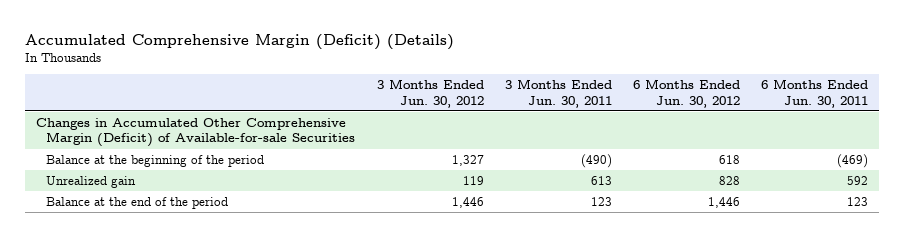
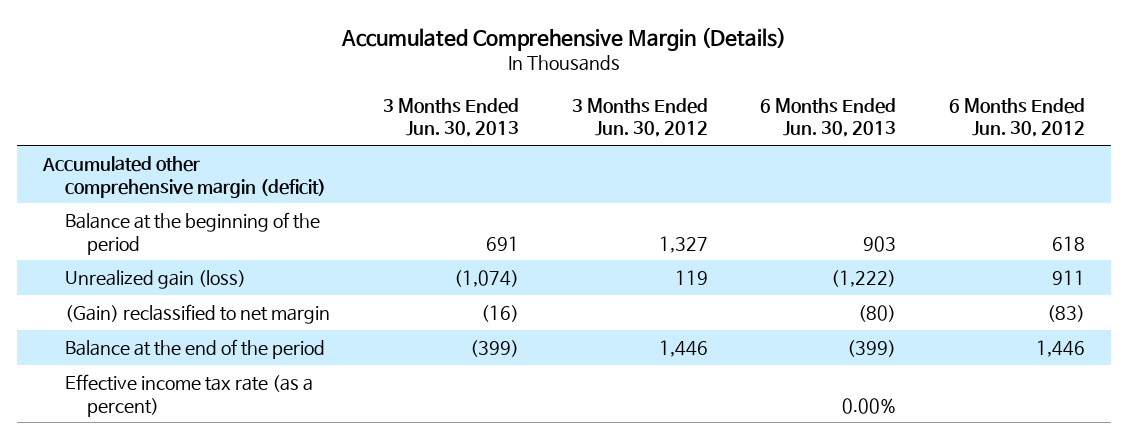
- Accumulated Comprehensive Margin (Deficit) (Details)
+ Accumulated Comprehensive Margin (Details)
- | 3 Months Ended Jun. 30, 2012 | 3 Months Ended Jun. 30, 2011 | 6 Months Ended Jun. 30, 2012 | 6 Months Ended Jun. 30, 2011
+ | 3 Months Ended Jun. 30, 2013 | 3 Months Ended Jun. 30, 2012 | 6 Months Ended Jun. 30, 2013 | 6 Months Ended Jun. 30, 2012
- Changes in Accumulated Other Comprehensive Margin (Deficit) of Available-for-sale Securities
+ Accumulated other comprehensive margin (deficit)
- Unrealized gain | 119 | 613 | 828 | 592
+ Unrealized gain (loss) | (1,074) | 119 | (1,222) | 911
+ (Gain) reclassified to net margin | (16) | | (80) | (83)
+ Effective income tax rate (as a percent) | | | 0.00% |

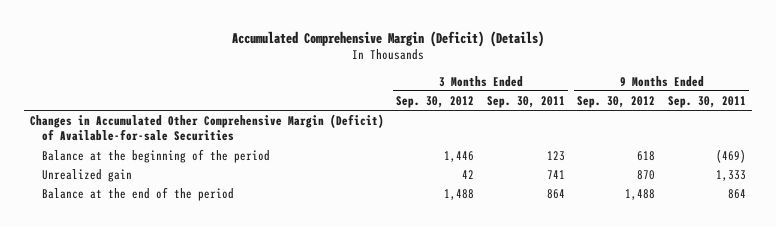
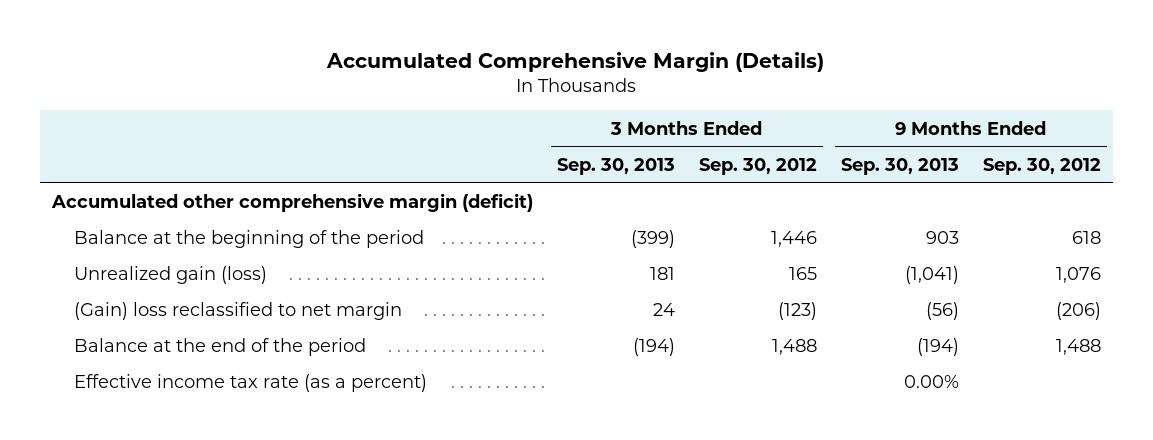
- Accumulated Comprehensive Margin (Deficit) (Details)
+ Accumulated Comprehensive Margin (Details)
- | 3 Months Ended Sep. 30, 2012 | 3 Months Ended Sep. 30, 2011 | 9 Months Ended Sep. 30, 2012 | 9 Months Ended Sep. 30, 2011
+ | 3 Months Ended Sep. 30, 2013 | 3 Months Ended Sep. 30, 2012 | 9 Months Ended Sep. 30, 2013 | 9 Months Ended Sep. 30, 2012
- Changes in Accumulated Other Comprehensive Margin (Deficit) of Available-for-sale Securities
+ Accumulated other comprehensive margin (deficit)
- Unrealized gain | 42 | 741 | 870 | 1,333
+ Unrealized gain (loss) | 181 | 165 | (1,041) | 1,076
+ (Gain) loss reclassified to net margin | 24 | (123) | (56) | (206)
+ Effective income tax rate (as a percent) | | | 0.00% |

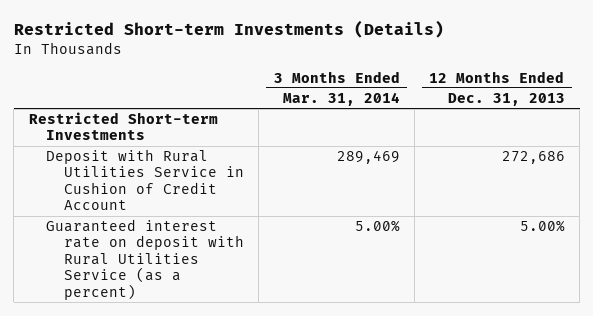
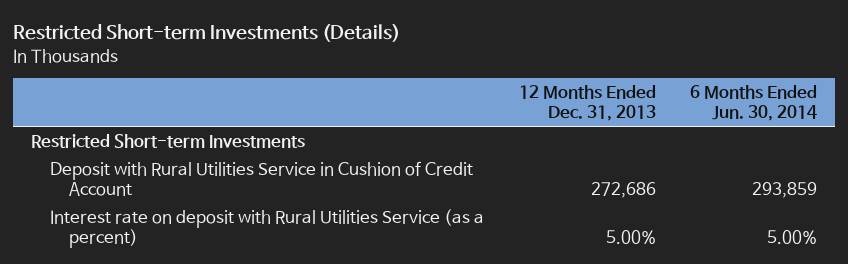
- | 3 Months Ended Mar. 31, 2014 | 12 Months Ended Dec. 31, 2013
+ | 12 Months Ended Dec. 31, 2013 | 6 Months Ended Jun. 30, 2014
- Guaranteed interest rate on deposit with Rural Utilities Service (as a percent) | 5.00% | 5.00%
+ Interest rate on deposit with Rural Utilities Service (as a percent) | 5.00% | 5.00%

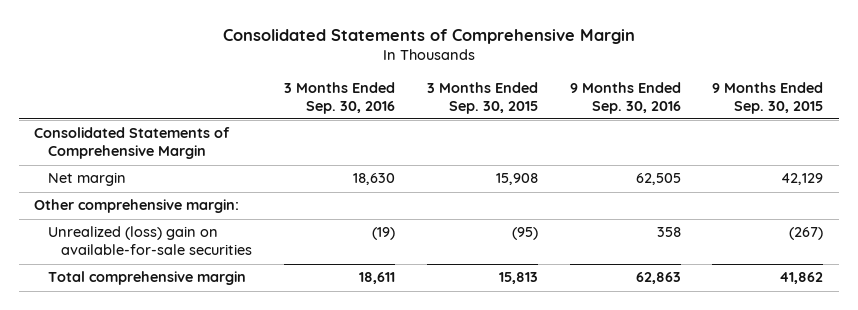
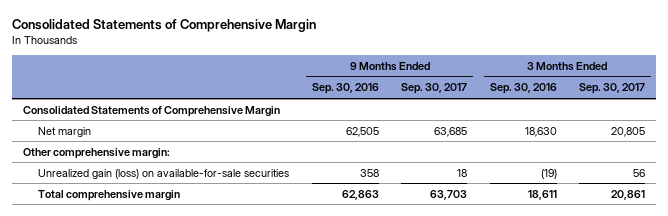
- | 3 Months Ended Sep. 30, 2016 | 3 Months Ended Sep. 30, 2015 | 9 Months Ended Sep. 30, 2016 | 9 Months Ended Sep. 30, 2015
+ | 9 Months Ended Sep. 30, 2016 | 9 Months Ended Sep. 30, 2017 | 3 Months Ended Sep. 30, 2016 | 3 Months Ended Sep. 30, 2017
- Unrealized (loss) gain on available-for-sale securities | (19) | (95) | 358 | (267)
+ Unrealized gain (loss) on available-for-sale securities | 358 | 18 | (19) | 56

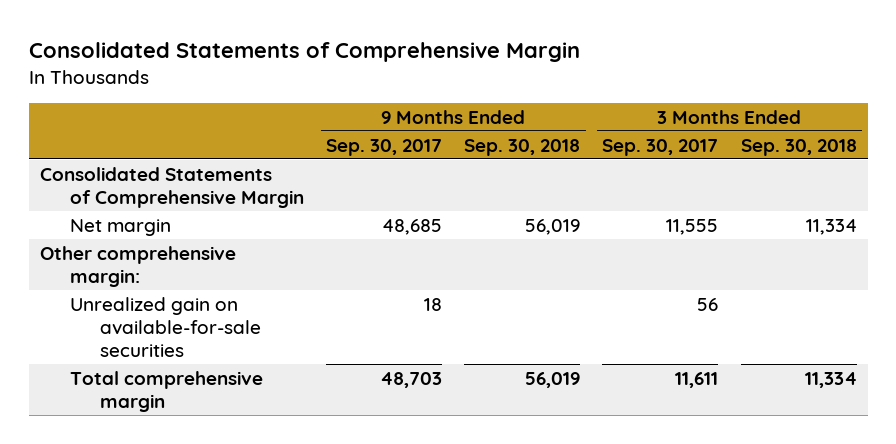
- | 9 Months Ended Sep. 30, 2016 | 9 Months Ended Sep. 30, 2017 | 3 Months Ended Sep. 30, 2016 | 3 Months Ended Sep. 30, 2017
+ | 9 Months Ended Sep. 30, 2017 | 9 Months Ended Sep. 30, 2018 | 3 Months Ended Sep. 30, 2017 | 3 Months Ended Sep. 30, 2018
- Net margin | 62,505 | 63,685 | 18,630 | 20,805
+ Net margin | 48,685 | 56,019 | 11,555 | 11,334
- Unrealized gain (loss) on available-for-sale securities | 358 | 18 | (19) | 56
- Total comprehensive margin | 62,863 | 63,703 | 18,611 | 20,861
+ Unrealized gain on available-for-sale securities | 18 | | 56 |
+ Total comprehensive margin | 48,703 | 56,019 | 11,611 | 11,334

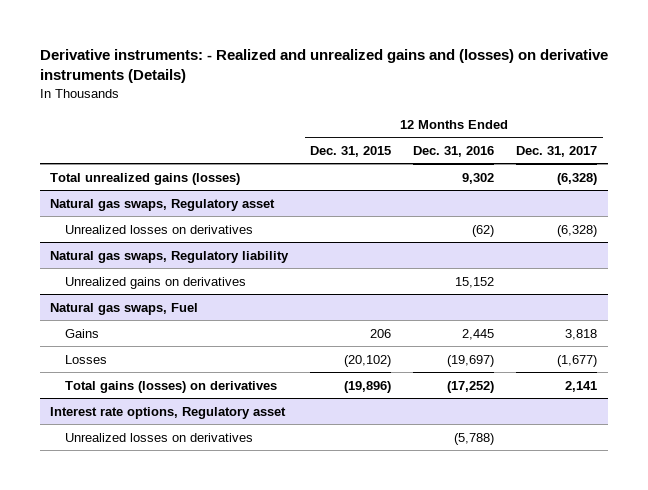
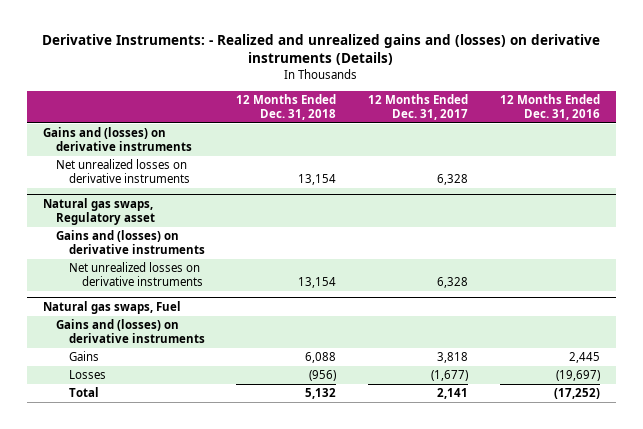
- Derivative instruments: - Realized and unrealized gains and (losses) on derivative instruments (Details)
+ Derivative Instruments: - Realized and unrealized gains and (losses) on derivative instruments (Details)
- | 12 Months Ended Dec. 31, 2015 | 12 Months Ended Dec. 31, 2016 | 12 Months Ended Dec. 31, 2017
+ | 12 Months Ended Dec. 31, 2018 | 12 Months Ended Dec. 31, 2017 | 12 Months Ended Dec. 31, 2016
- Total unrealized gains (losses) | | 9,302 | (6,328)
+ Gains and (losses) on derivative instruments
+ Net unrealized losses on derivative instruments | 13,154 | 6,328 |
@ Natural gas swaps, Regulatory asset
- Unrealized losses on derivatives | | (62) | (6,328)
- Natural gas swaps, Regulatory liability
- Unrealized gains on derivatives | | 15,152 |
@ Natural gas swaps, Regulatory asset
+ Gains and (losses) on derivative instruments
+ Net unrealized losses on derivative instruments | 13,154 | 6,328 |
@ Natural gas swaps, Fuel
+ Gains and (losses) on derivative instruments
- Total gains (losses) on derivatives | (19,896) | (17,252) | 2,141
- Interest rate options, Regulatory asset
- Unrealized losses on derivatives | | (5,788) |
@ Natural gas swaps, Fuel
+ Total | 5,132 | 2,141 | (17,252)

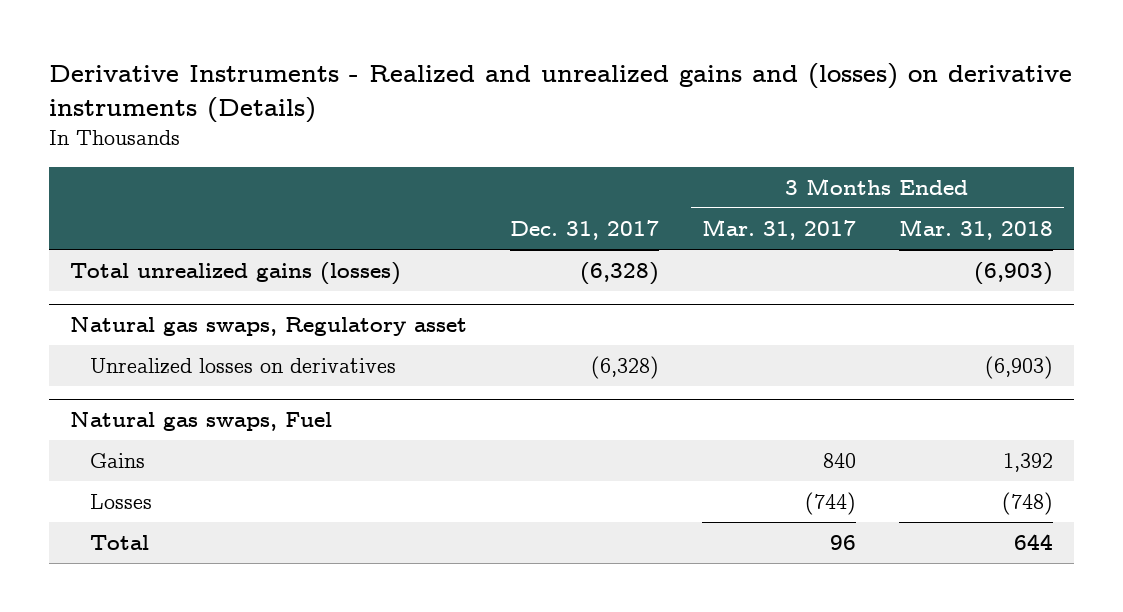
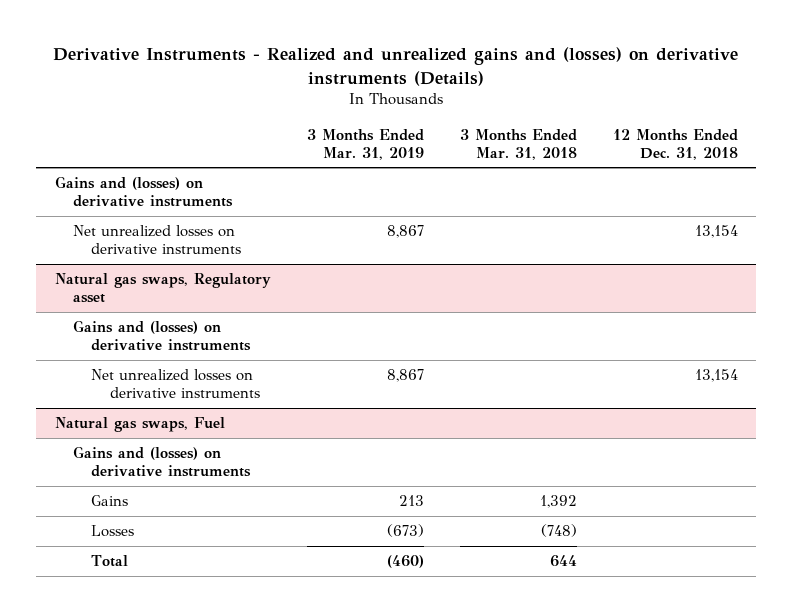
- | Dec. 31, 2017 | 3 Months Ended Mar. 31, 2017 | 3 Months Ended Mar. 31, 2018
+ | 3 Months Ended Mar. 31, 2019 | 3 Months Ended Mar. 31, 2018 | 12 Months Ended Dec. 31, 2018
- Total unrealized gains (losses) | (6,328) | | (6,903)
+ Gains and (losses) on derivative instruments
+ Net unrealized losses on derivative instruments | 8,867 | | 13,154
@ Natural gas swaps, Regulatory asset
- Unrealized losses on derivatives | (6,328) | | (6,903)
+ Gains and (losses) on derivative instruments
+ Net unrealized losses on derivative instruments | 8,867 | | 13,154
@ Natural gas swaps, Fuel
+ Gains and (losses) on derivative instruments

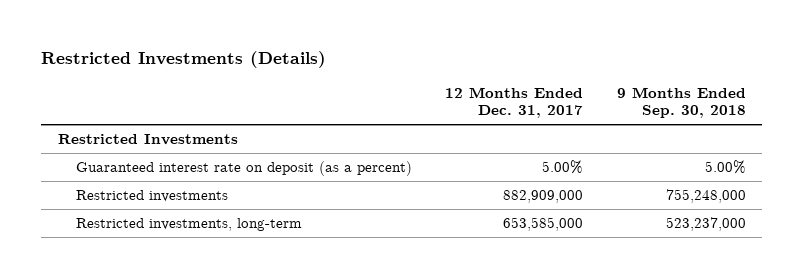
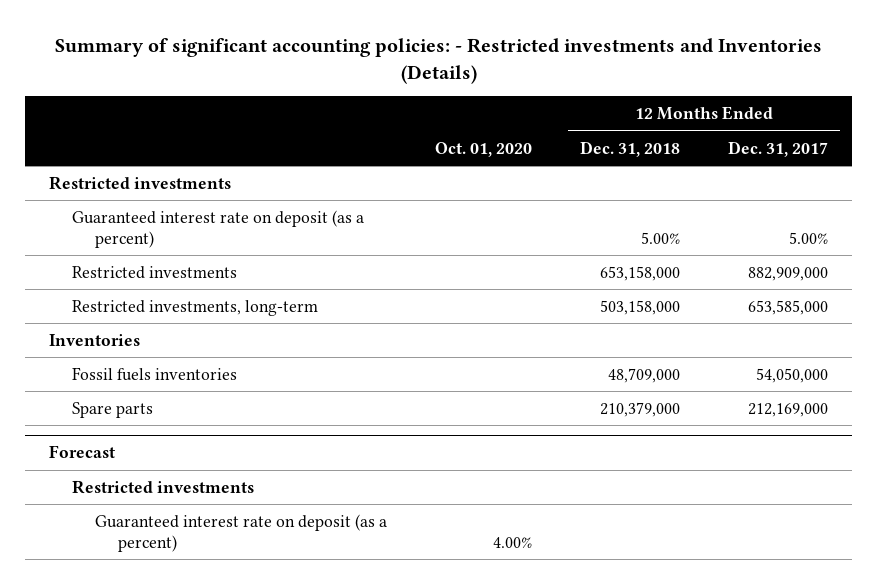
- Restricted Investments (Details)
+ Summary of significant accounting policies: - Restricted investments and Inventories (Details)
- | 12 Months Ended Dec. 31, 2017 | 9 Months Ended Sep. 30, 2018
+ | Oct. 01, 2020 | 12 Months Ended Dec. 31, 2018 | 12 Months Ended Dec. 31, 2017
- Restricted Investments
+ Restricted investments
+ Inventories
+ Fossil fuels inventories | | 48,709,000 | 54,050,000
+ Spare parts | | 210,379,000 | 212,169,000
+ Forecast
+ Restricted investments
+ Guaranteed interest rate on deposit (as a percent) | 4.00% | |

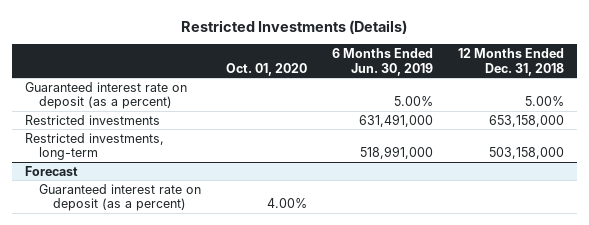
- Summary of significant accounting policies: - Restricted investments and Inventories (Details)
+ Restricted Investments (Details)
- | Oct. 01, 2020 | 12 Months Ended Dec. 31, 2018 | 12 Months Ended Dec. 31, 2017
+ | Oct. 01, 2020 | 6 Months Ended Jun. 30, 2019 | 12 Months Ended Dec. 31, 2018
- Restricted investments
- Inventories
- Fossil fuels inventories | | 48,709,000 | 54,050,000
- Spare parts | | 210,379,000 | 212,169,000
@ Forecast
- Restricted investments

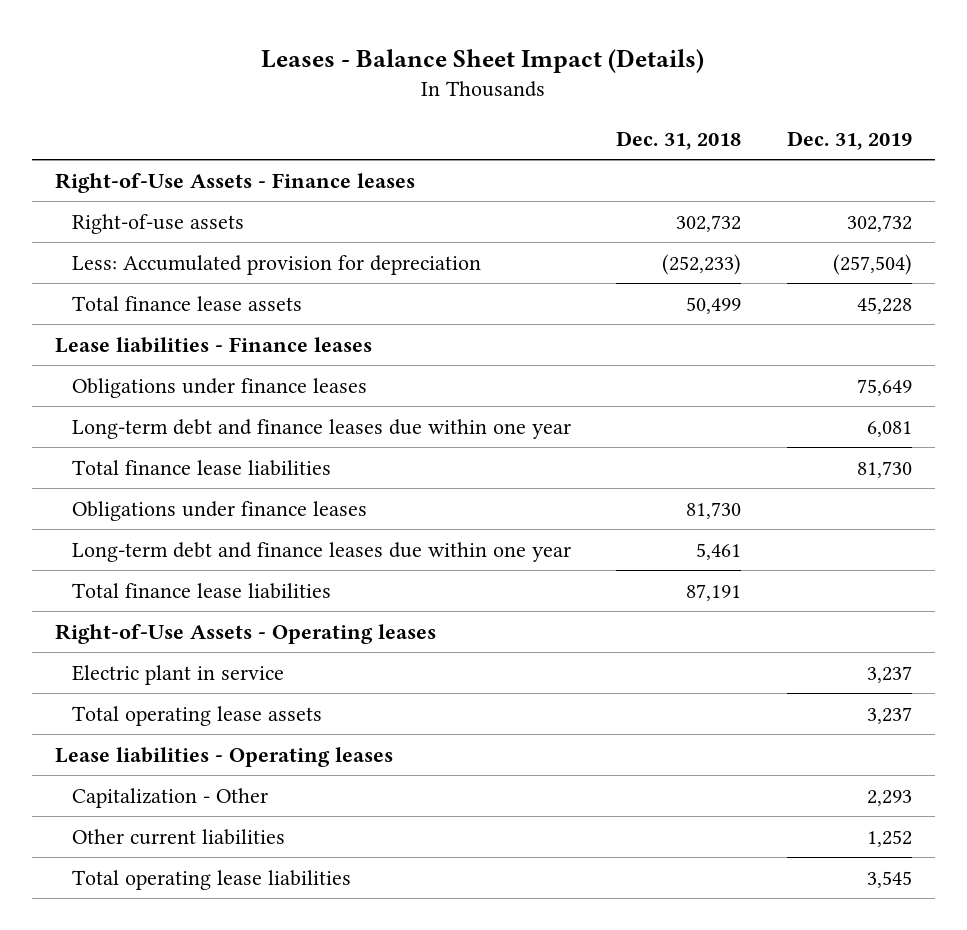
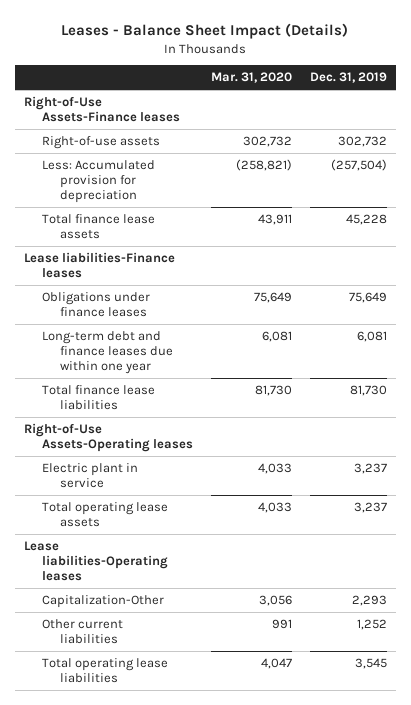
- | Dec. 31, 2018 | Dec. 31, 2019
+ | Mar. 31, 2020 | Dec. 31, 2019
- Right-of-Use Assets - Finance leases
+ Right-of-Use Assets-Finance leases
- Lease liabilities - Finance leases
+ Lease liabilities-Finance leases
- Obligations under finance leases | 81,730 |
- Long-term debt and finance leases due within one year | 5,461 |
- Total finance lease liabilities | 87,191 |
- Right-of-Use Assets - Operating leases
+ Right-of-Use Assets-Operating leases
- Lease liabilities - Operating leases
- Capitalization - Other | | 2,293
+ Lease liabilities-Operating leases
+ Capitalization-Other | 3,056 | 2,293

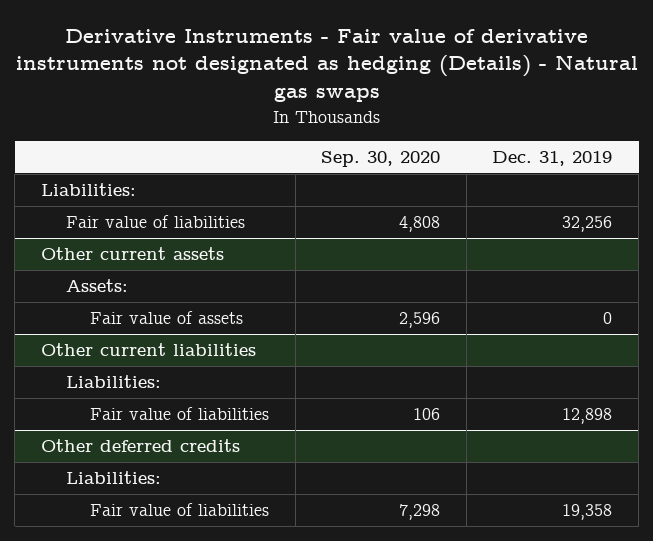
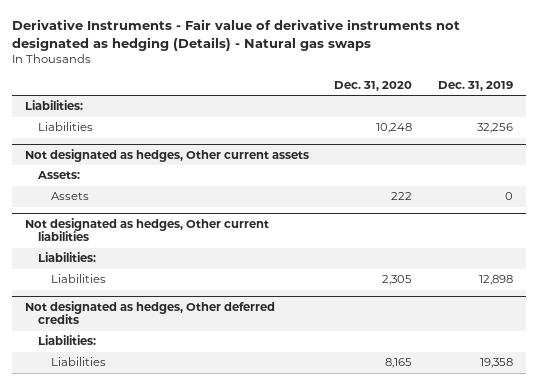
- | Sep. 30, 2020 | Dec. 31, 2019
+ | Dec. 31, 2020 | Dec. 31, 2019
- Fair value of liabilities | 4,808 | 32,256
- Other current assets
+ Liabilities | 10,248 | 32,256
+ Not designated as hedges, Other current assets
- Fair value of assets | 2,596 | 0
- Other current liabilities
+ Assets | 222 | 0
+ Not designated as hedges, Other current liabilities
- Fair value of liabilities | 106 | 12,898
- Other deferred credits
+ Liabilities | 2,305 | 12,898
+ Not designated as hedges, Other deferred credits
- Fair value of liabilities | 7,298 | 19,358
+ Liabilities | 8,165 | 19,358

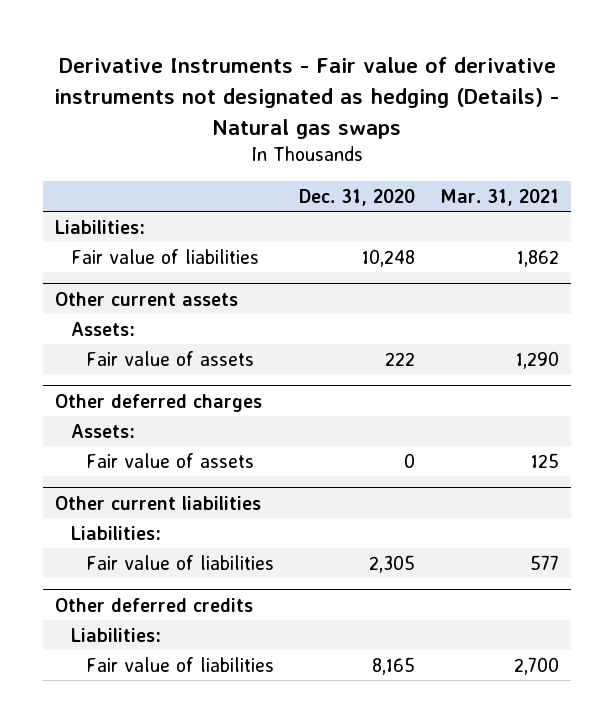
- | Dec. 31, 2020 | Dec. 31, 2019
+ | Dec. 31, 2020 | Mar. 31, 2021
- Liabilities | 10,248 | 32,256
- Not designated as hedges, Other current assets
+ Fair value of liabilities | 10,248 | 1,862
+ Other current assets
- Assets | 222 | 0
- Not designated as hedges, Other current liabilities
+ Fair value of assets | 222 | 1,290
+ Other deferred charges
+ Assets:
+ Fair value of assets | 0 | 125
+ Other current liabilities
- Liabilities | 2,305 | 12,898
- Not designated as hedges, Other deferred credits
+ Fair value of liabilities | 2,305 | 577
+ Other deferred credits
- Liabilities | 8,165 | 19,358
+ Fair value of liabilities | 8,165 | 2,700

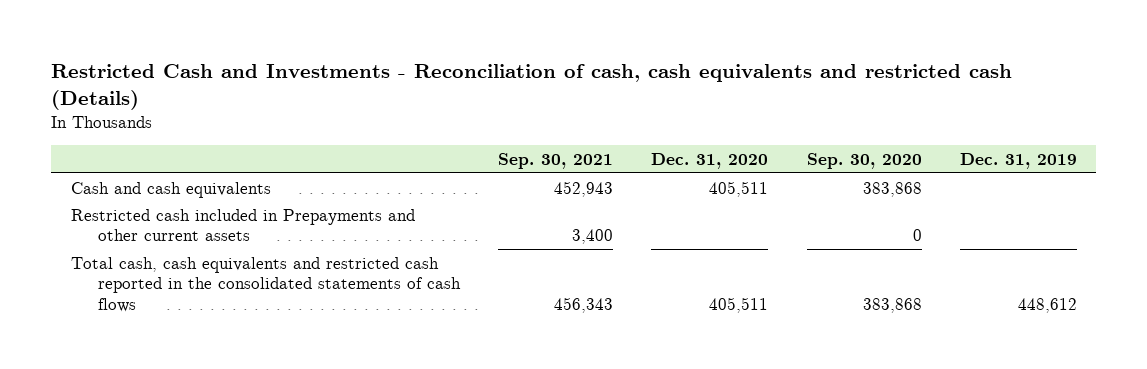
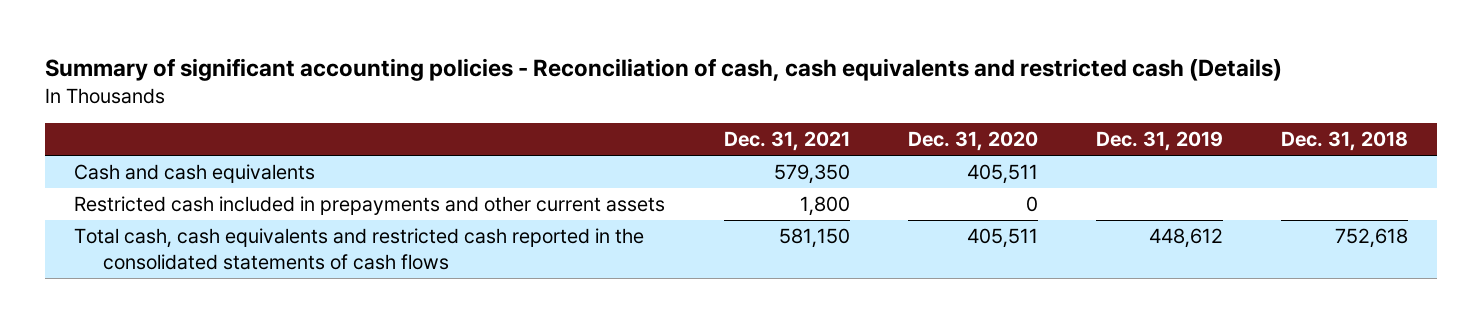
- Restricted Cash and Investments - Reconciliation of cash, cash equivalents and restricted cash (Details)
+ Summary of significant accounting policies - Reconciliation of cash, cash equivalents and restricted cash (Details)
- | Sep. 30, 2021 | Dec. 31, 2020 | Sep. 30, 2020 | Dec. 31, 2019
+ | Dec. 31, 2021 | Dec. 31, 2020 | Dec. 31, 2019 | Dec. 31, 2018
- Restricted cash included in Prepayments and other current assets | 3,400 | | 0 |
+ Restricted cash included in prepayments and other current assets | 1,800 | 0 | |

